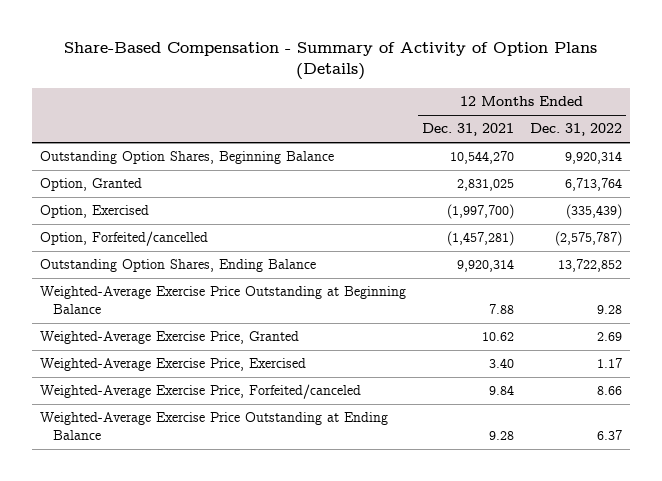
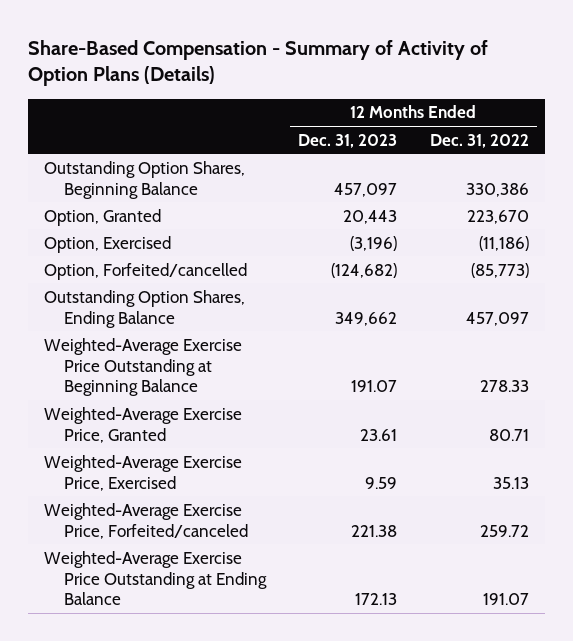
- | 12 Months Ended Dec. 31, 2021 | 12 Months Ended Dec. 31, 2022
+ | 12 Months Ended Dec. 31, 2023 | 12 Months Ended Dec. 31, 2022
- Outstanding Option Shares, Beginning Balance | 10,544,270 | 9,920,314
- Option, Granted | 2,831,025 | 6,713,764
- Option, Exercised | (1,997,700) | (335,439)
- Option, Forfeited/cancelled | (1,457,281) | (2,575,787)
- Outstanding Option Shares, Ending Balance | 9,920,314 | 13,722,852
- Weighted-Average Exercise Price Outstanding at Beginning Balance | 7.88 | 9.28
- Weighted-Average Exercise Price, Granted | 10.62 | 2.69
- Weighted-Average Exercise Price, Exercised | 3.40 | 1.17
- Weighted-Average Exercise Price, Forfeited/canceled | 9.84 | 8.66
- Weighted-Average Exercise Price Outstanding at Ending Balance | 9.28 | 6.37
+ Outstanding Option Shares, Beginning Balance | 457,097 | 330,386
+ Option, Granted | 20,443 | 223,670
+ Option, Exercised | (3,196) | (11,186)
+ Option, Forfeited/cancelled | (124,682) | (85,773)
+ Outstanding Option Shares, Ending Balance | 349,662 | 457,097
+ Weighted-Average Exercise Price Outstanding at Beginning Balance | 191.07 | 278.33
+ Weighted-Average Exercise Price, Granted | 23.61 | 80.71
+ Weighted-Average Exercise Price, Exercised | 9.59 | 35.13
+ Weighted-Average Exercise Price, Forfeited/canceled | 221.38 | 259.72
+ Weighted-Average Exercise Price Outstanding at Ending Balance | 172.13 | 191.07

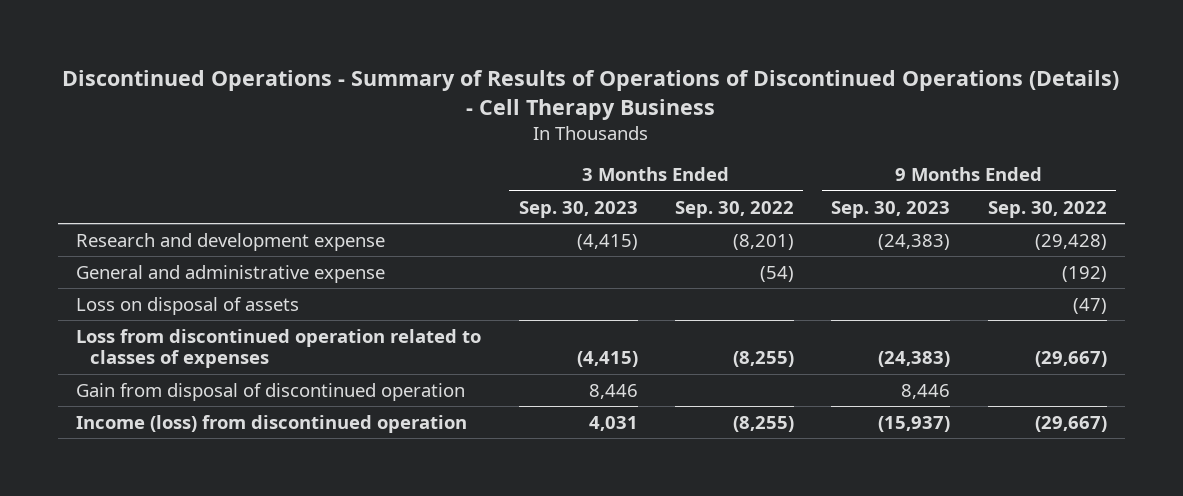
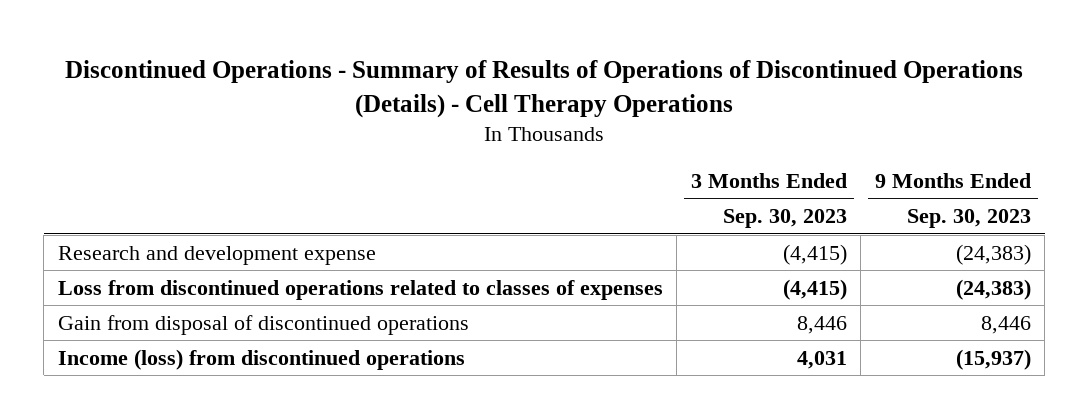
- Discontinued Operations - Summary of Results of Operations of Discontinued Operations (Details) - Cell Therapy Business
+ Discontinued Operations - Summary of Results of Operations of Discontinued Operations (Details) - Cell Therapy Operations
- | 3 Months Ended Sep. 30, 2023 | 3 Months Ended Sep. 30, 2022 | 9 Months Ended Sep. 30, 2023 | 9 Months Ended Sep. 30, 2022
+ | 3 Months Ended Sep. 30, 2023 | 9 Months Ended Sep. 30, 2023
- General and administrative expense | | (54) | | (192)
- Loss on disposal of assets | | | | (47)
- Loss from discontinued operation related to classes of expenses | (4,415) | (8,255) | (24,383) | (29,667)
- Gain from disposal of discontinued operation | 8,446 | | 8,446 |
- Income (loss) from discontinued operation | 4,031 | (8,255) | (15,937) | (29,667)
+ Loss from discontinued operations related to classes of expenses | (4,415) | (24,383)
+ Gain from disposal of discontinued operations | 8,446 | 8,446
+ Income (loss) from discontinued operations | 4,031 | (15,937)

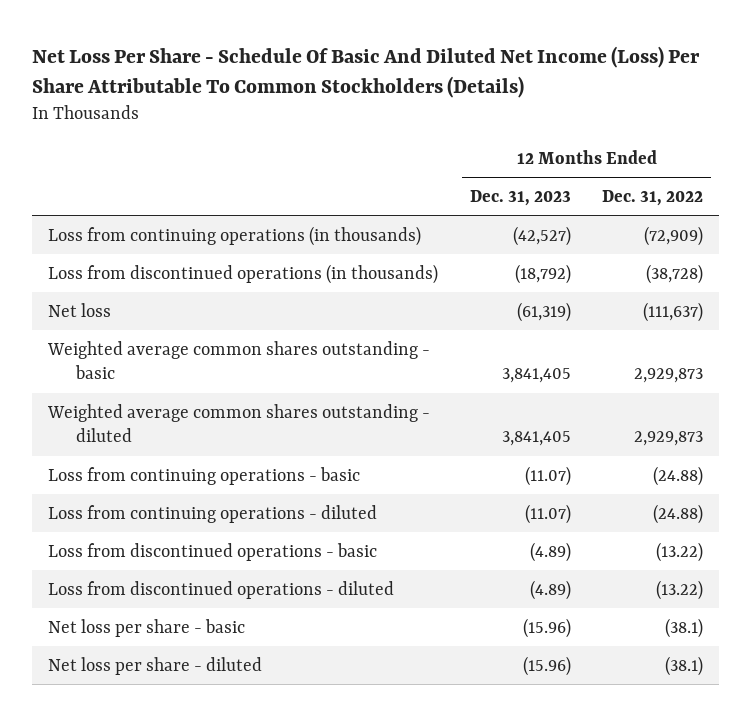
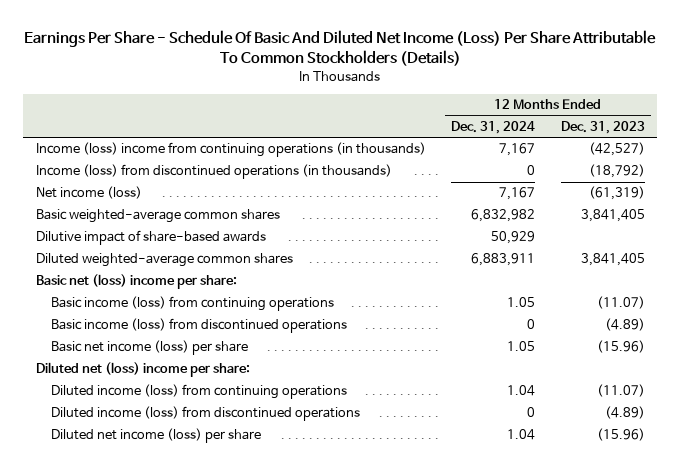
- Net Loss Per Share - Schedule Of Basic And Diluted Net Income (Loss) Per Share Attributable To Common Stockholders (Details)
+ Earnings Per Share - Schedule Of Basic And Diluted Net Income (Loss) Per Share Attributable To Common Stockholders (Details)
- | 12 Months Ended Dec. 31, 2023 | 12 Months Ended Dec. 31, 2022
+ | 12 Months Ended Dec. 31, 2024 | 12 Months Ended Dec. 31, 2023
- Loss from continuing operations (in thousands) | (42,527) | (72,909)
- Loss from discontinued operations (in thousands) | (18,792) | (38,728)
- Net loss | (61,319) | (111,637)
- Weighted average common shares outstanding - basic | 3,841,405 | 2,929,873
- Weighted average common shares outstanding - diluted | 3,841,405 | 2,929,873
- Loss from continuing operations - basic | (11.07) | (24.88)
- Loss from continuing operations - diluted | (11.07) | (24.88)
- Loss from discontinued operations - basic | (4.89) | (13.22)
- Loss from discontinued operations - diluted | (4.89) | (13.22)
- Net loss per share - basic | (15.96) | (38.1)
- Net loss per share - diluted | (15.96) | (38.1)
+ Income (loss) income from continuing operations (in thousands) | 7,167 | (42,527)
+ Income (loss) from discontinued operations (in thousands) | 0 | (18,792)
+ Net income (loss) | 7,167 | (61,319)
+ Basic weighted-average common shares | 6,832,982 | 3,841,405
+ Dilutive impact of share-based awards | 50,929 |
+ Diluted weighted-average common shares | 6,883,911 | 3,841,405
+ Basic net (loss) income per share:
+ Basic income (loss) from continuing operations | 1.05 | (11.07)
+ Basic income (loss) from discontinued operations | 0 | (4.89)
+ Basic net income (loss) per share | 1.05 | (15.96)
+ Diluted net (loss) income per share:
+ Diluted income (loss) from continuing operations | 1.04 | (11.07)
+ Diluted income (loss) from discontinued operations | 0 | (4.89)
+ Diluted net income (loss) per share | 1.04 | (15.96)

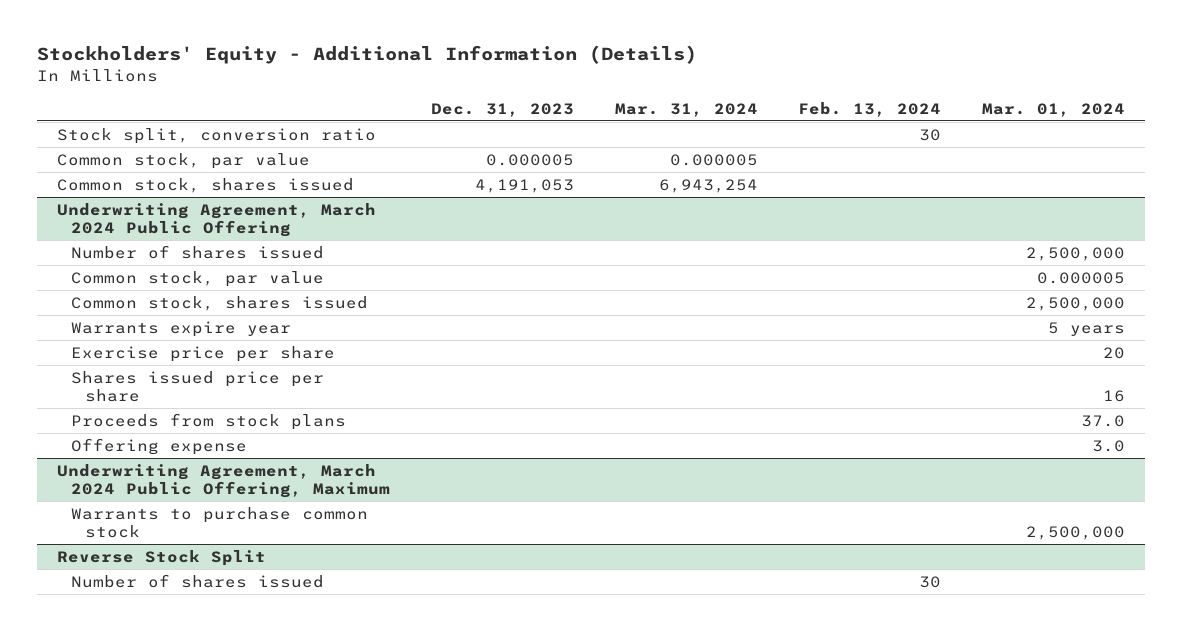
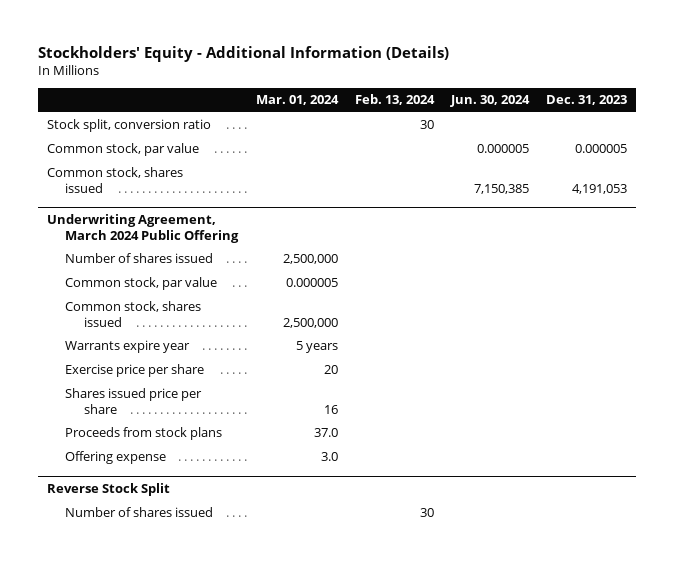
- | Dec. 31, 2023 | Mar. 31, 2024 | Feb. 13, 2024 | Mar. 01, 2024
+ | Mar. 01, 2024 | Feb. 13, 2024 | Jun. 30, 2024 | Dec. 31, 2023
- Underwriting Agreement, March 2024 Public Offering, Maximum
- Warrants to purchase common stock | | | | 2,500,000

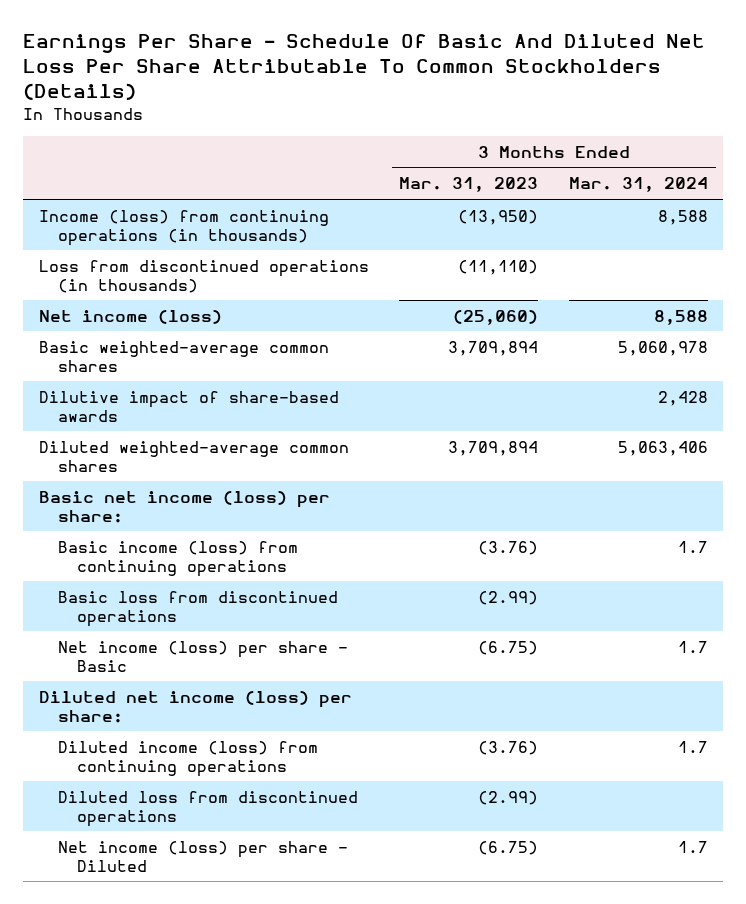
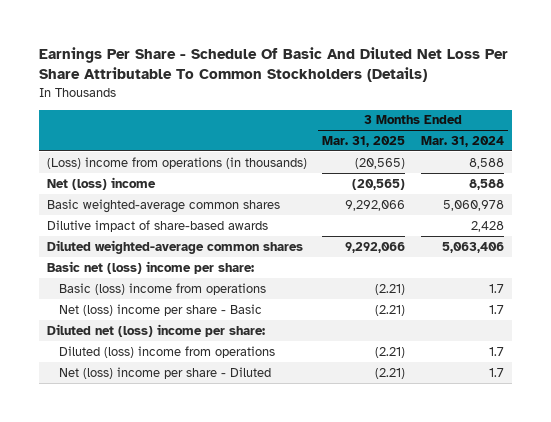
- | 3 Months Ended Mar. 31, 2023 | 3 Months Ended Mar. 31, 2024
+ | 3 Months Ended Mar. 31, 2025 | 3 Months Ended Mar. 31, 2024
- Income (loss) from continuing operations (in thousands) | (13,950) | 8,588
- Loss from discontinued operations (in thousands) | (11,110) |
- Net income (loss) | (25,060) | 8,588
+ (Loss) income from operations (in thousands) | (20,565) | 8,588
+ Net (loss) income | (20,565) | 8,588
- Basic net income (loss) per share:
- Basic income (loss) from continuing operations | (3.76) | 1.7
- Basic loss from discontinued operations | (2.99) |
- Net income (loss) per share - Basic | (6.75) | 1.7
- Diluted net income (loss) per share:
- Diluted income (loss) from continuing operations | (3.76) | 1.7
- Diluted loss from discontinued operations | (2.99) |
- Net income (loss) per share - Diluted | (6.75) | 1.7
+ Basic net (loss) income per share:
+ Basic (loss) income from operations | (2.21) | 1.7
+ Net (loss) income per share - Basic | (2.21) | 1.7
+ Diluted net (loss) income per share:
+ Diluted (loss) income from operations | (2.21) | 1.7
+ Net (loss) income per share - Diluted | (2.21) | 1.7

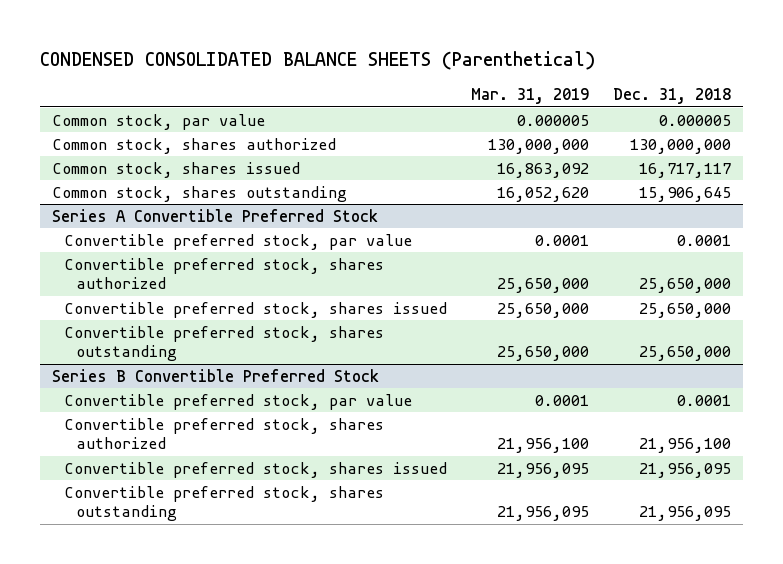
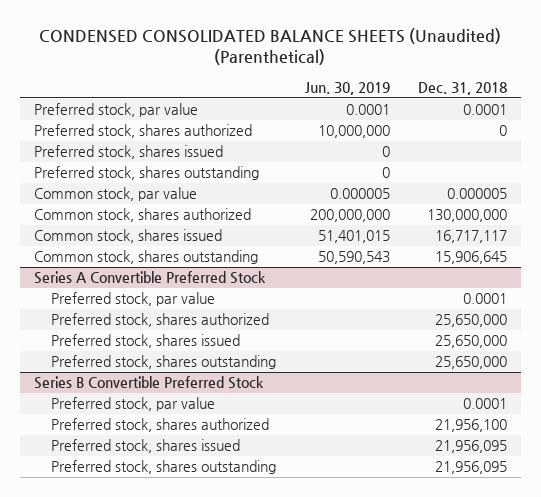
- CONDENSED CONSOLIDATED BALANCE SHEETS (Parenthetical)
+ CONDENSED CONSOLIDATED BALANCE SHEETS (Unaudited) (Parenthetical)
- | Mar. 31, 2019 | Dec. 31, 2018
+ | Jun. 30, 2019 | Dec. 31, 2018
+ Preferred stock, par value | 0.0001 | 0.0001
+ Preferred stock, shares authorized | 10,000,000 | 0
+ Preferred stock, shares issued | 0 |
+ Preferred stock, shares outstanding | 0 |
@ Series A Convertible Preferred Stock
- Convertible preferred stock, par value | 0.0001 | 0.0001
- Convertible preferred stock, shares authorized | 25,650,000 | 25,650,000
- Convertible preferred stock, shares issued | 25,650,000 | 25,650,000
- Convertible preferred stock, shares outstanding | 25,650,000 | 25,650,000
+ Preferred stock, par value | | 0.0001
+ Preferred stock, shares authorized | | 25,650,000
+ Preferred stock, shares issued | | 25,650,000
+ Preferred stock, shares outstanding | | 25,650,000
@ Series B Convertible Preferred Stock
- Convertible preferred stock, par value | 0.0001 | 0.0001
- Convertible preferred stock, shares authorized | 21,956,100 | 21,956,100
- Convertible preferred stock, shares issued | 21,956,095 | 21,956,095
- Convertible preferred stock, shares outstanding | 21,956,095 | 21,956,095
+ Preferred stock, par value | | 0.0001
+ Preferred stock, shares authorized | | 21,956,100
+ Preferred stock, shares issued | | 21,956,095
+ Preferred stock, shares outstanding | | 21,956,095

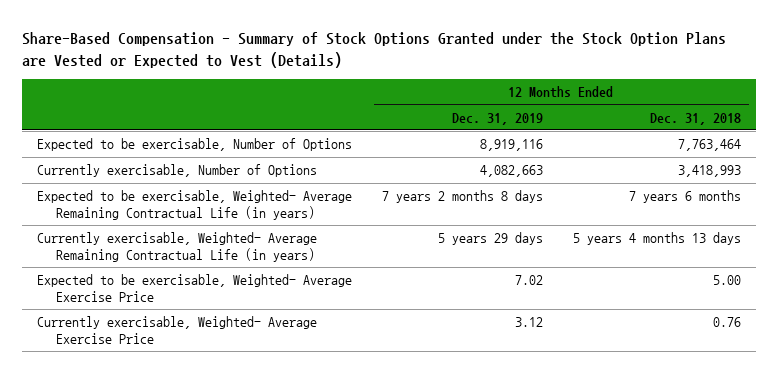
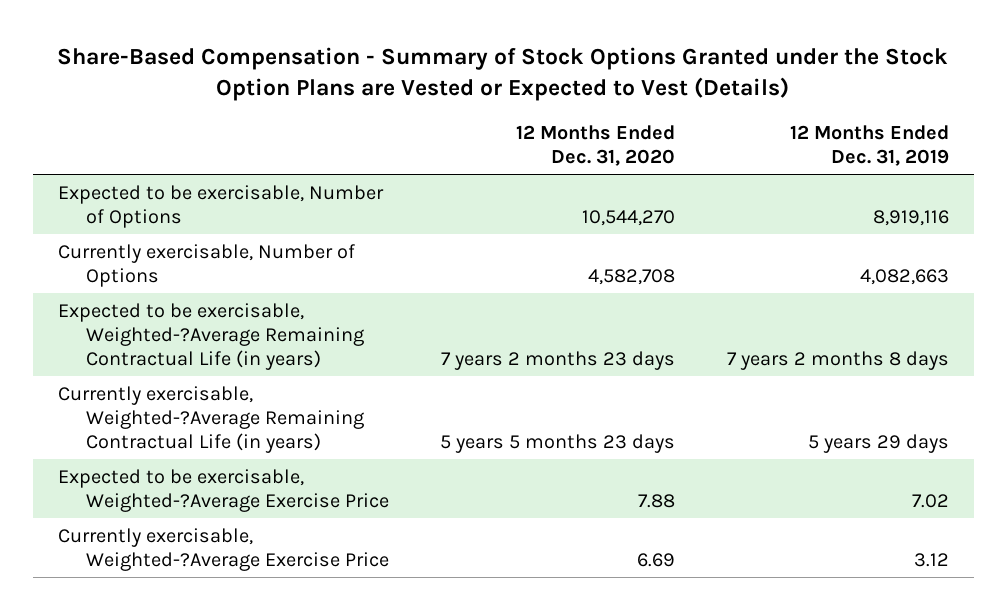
- | 12 Months Ended Dec. 31, 2019 | 12 Months Ended Dec. 31, 2018
+ | 12 Months Ended Dec. 31, 2020 | 12 Months Ended Dec. 31, 2019
- Expected to be exercisable, Weighted- Average Remaining Contractual Life (in years) | 7 years 2 months 8 days | 7 years 6 months
- Currently exercisable, Weighted- Average Remaining Contractual Life (in years) | 5 years 29 days | 5 years 4 months 13 days
- Expected to be exercisable, Weighted- Average Exercise Price | 7.02 | 5.00
- Currently exercisable, Weighted- Average Exercise Price | 3.12 | 0.76
+ Expected to be exercisable, Weighted-?Average Remaining Contractual Life (in years) | 7 years 2 months 23 days | 7 years 2 months 8 days
+ Currently exercisable, Weighted-?Average Remaining Contractual Life (in years) | 5 years 5 months 23 days | 5 years 29 days
+ Expected to be exercisable, Weighted-?Average Exercise Price | 7.88 | 7.02
+ Currently exercisable, Weighted-?Average Exercise Price | 6.69 | 3.12

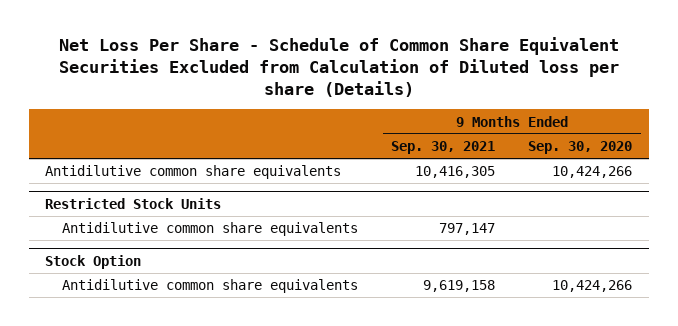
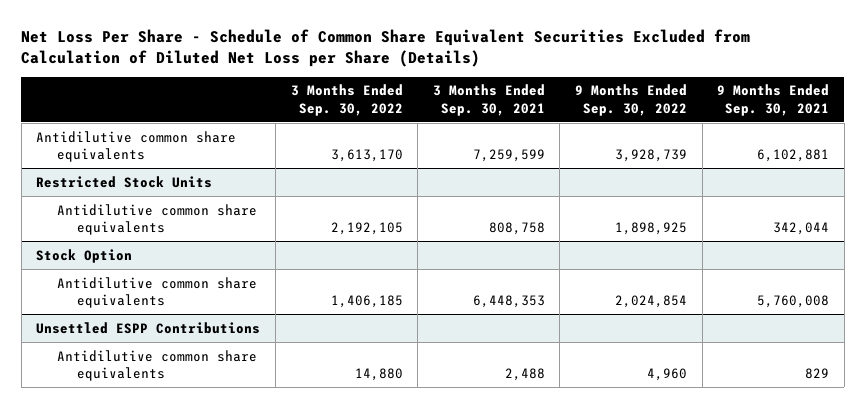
- Net Loss Per Share - Schedule of Common Share Equivalent Securities Excluded from Calculation of Diluted loss per share (Details)
+ Net Loss Per Share - Schedule of Common Share Equivalent Securities Excluded from Calculation of Diluted Net Loss per Share (Details)
- | 9 Months Ended Sep. 30, 2021 | 9 Months Ended Sep. 30, 2020
+ | 3 Months Ended Sep. 30, 2022 | 3 Months Ended Sep. 30, 2021 | 9 Months Ended Sep. 30, 2022 | 9 Months Ended Sep. 30, 2021
- Antidilutive common share equivalents | 10,416,305 | 10,424,266
+ Antidilutive common share equivalents | 3,613,170 | 7,259,599 | 3,928,739 | 6,102,881
@ Restricted Stock Units
- Antidilutive common share equivalents | 797,147 |
+ Antidilutive common share equivalents | 2,192,105 | 808,758 | 1,898,925 | 342,044
@ Stock Option
- Antidilutive common share equivalents | 9,619,158 | 10,424,266
+ Antidilutive common share equivalents | 1,406,185 | 6,448,353 | 2,024,854 | 5,760,008
+ Unsettled ESPP Contributions
+ Antidilutive common share equivalents | 14,880 | 2,488 | 4,960 | 829

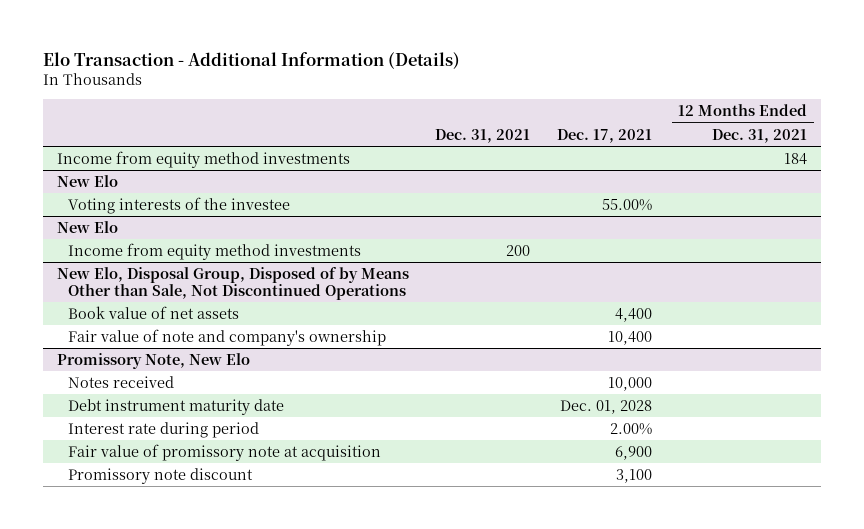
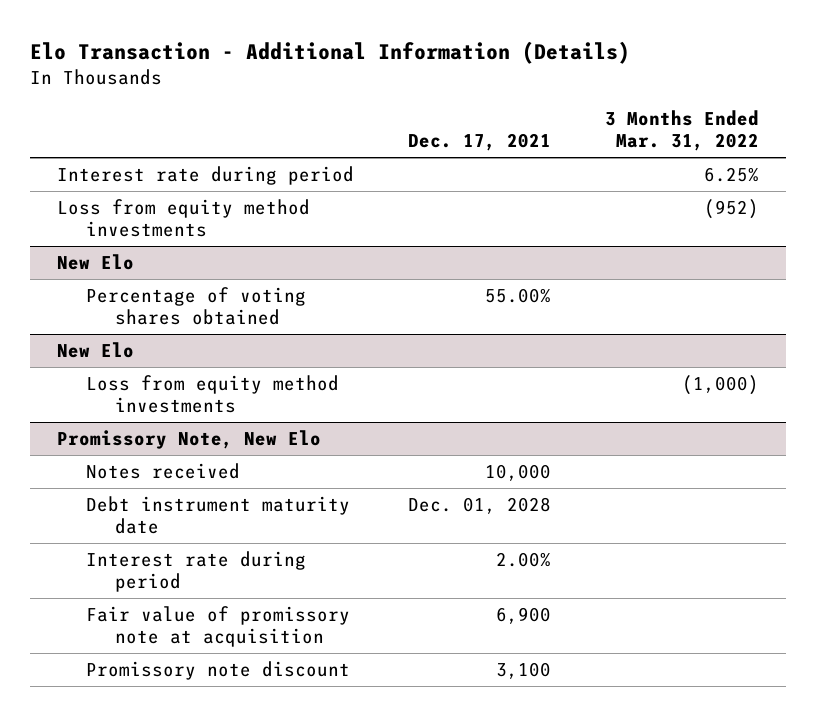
- | Dec. 31, 2021 | Dec. 17, 2021 | 12 Months Ended Dec. 31, 2021
+ | Dec. 17, 2021 | 3 Months Ended Mar. 31, 2022
- Income from equity method investments | | | 184
+ Interest rate during period | | 6.25%
+ Loss from equity method investments | | (952)
@ New Elo
- Voting interests of the investee | | 55.00% |
+ Percentage of voting shares obtained | 55.00% |
- Income from equity method investments | 200 | |
- New Elo, Disposal Group, Disposed of by Means Other than Sale, Not Discontinued Operations
- Book value of net assets | | 4,400 |
- Fair value of note and company's ownership | | 10,400 |
@ New Elo
+ Loss from equity method investments | | (1,000)

